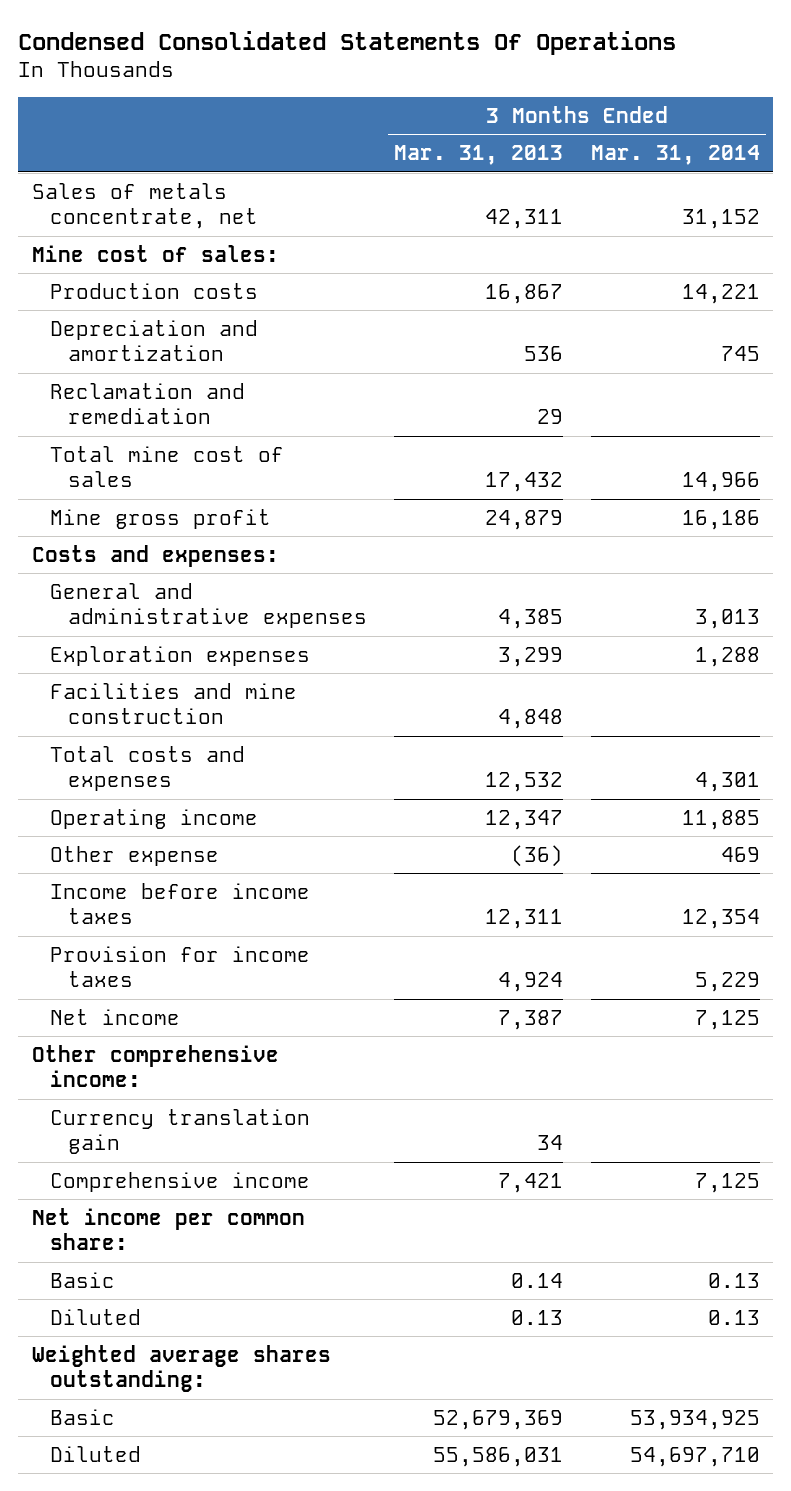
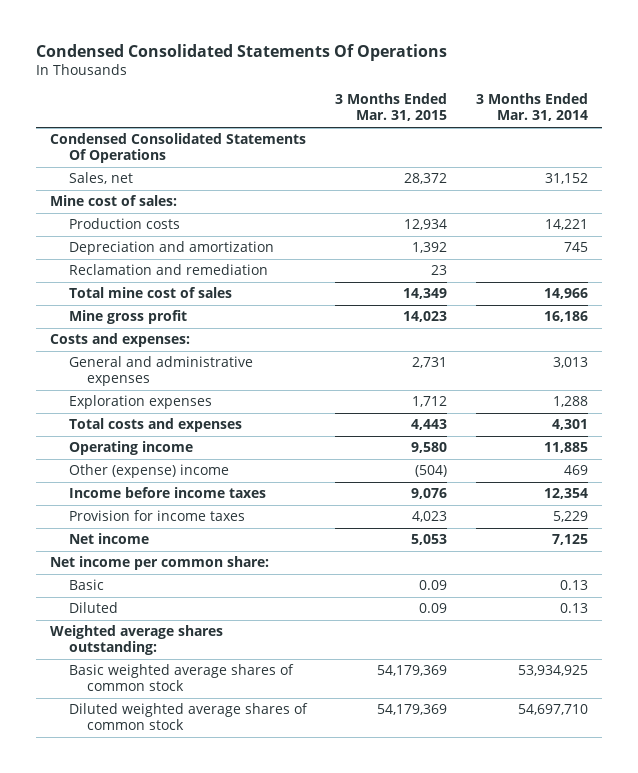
- | 3 Months Ended Mar. 31, 2013 | 3 Months Ended Mar. 31, 2014
+ | 3 Months Ended Mar. 31, 2015 | 3 Months Ended Mar. 31, 2014
- Sales of metals concentrate, net | 42,311 | 31,152
+ Condensed Consolidated Statements Of Operations
+ Sales, net | 28,372 | 31,152
- Facilities and mine construction | 4,848 |
- Other expense | (36) | 469
+ Other (expense) income | (504) | 469
- Other comprehensive income:
- Currency translation gain | 34 |
- Comprehensive income | 7,421 | 7,125
- Basic | 52,679,369 | 53,934,925
- Diluted | 55,586,031 | 54,697,710
+ Basic weighted average shares of common stock | 54,179,369 | 53,934,925
+ Diluted weighted average shares of common stock | 54,179,369 | 54,697,710

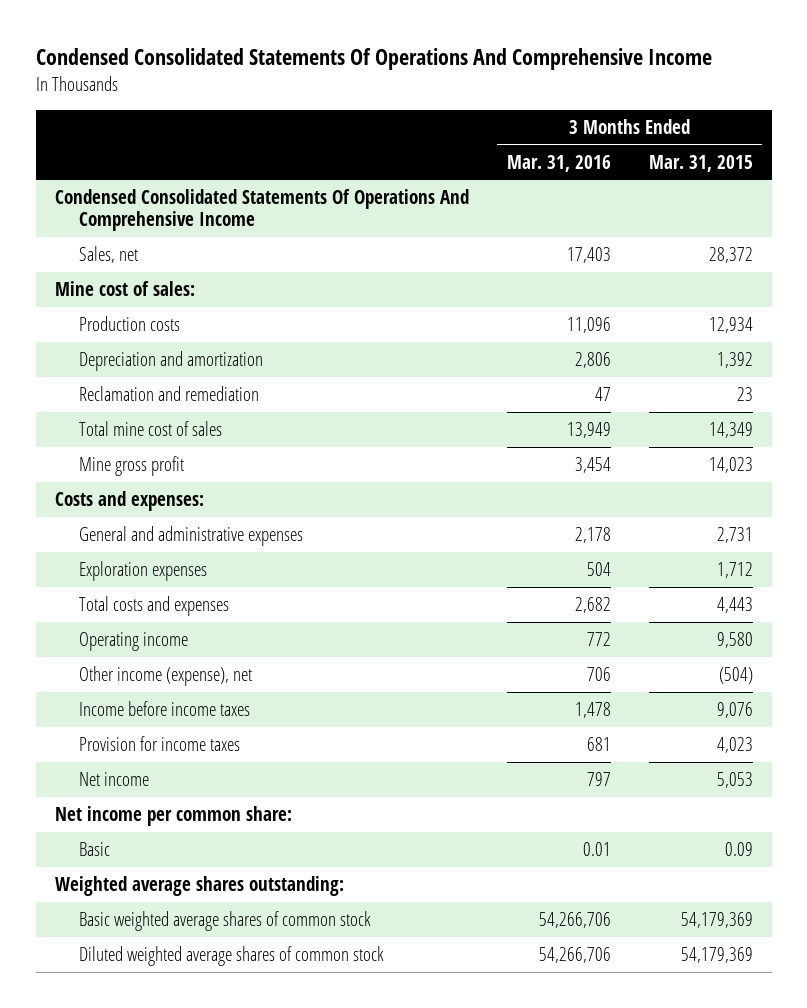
- Condensed Consolidated Statements Of Operations
+ Condensed Consolidated Statements Of Operations And Comprehensive Income
- | 3 Months Ended Mar. 31, 2015 | 3 Months Ended Mar. 31, 2014
+ | 3 Months Ended Mar. 31, 2016 | 3 Months Ended Mar. 31, 2015
- Condensed Consolidated Statements Of Operations
+ Condensed Consolidated Statements Of Operations And Comprehensive Income
- Other (expense) income | (504) | 469
+ Other income (expense), net | 706 | (504)
- Diluted | 0.09 | 0.13

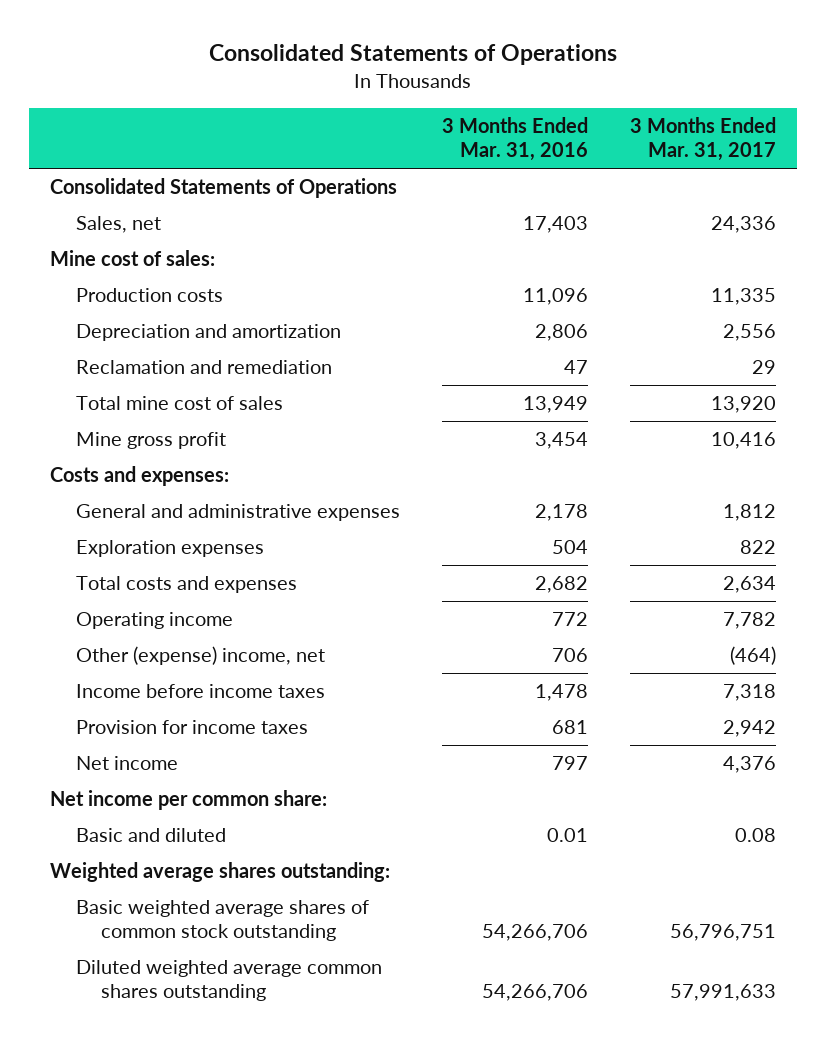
- Condensed Consolidated Statements Of Operations And Comprehensive Income
+ Consolidated Statements of Operations
- | 3 Months Ended Mar. 31, 2016 | 3 Months Ended Mar. 31, 2015
+ | 3 Months Ended Mar. 31, 2016 | 3 Months Ended Mar. 31, 2017
- Condensed Consolidated Statements Of Operations And Comprehensive Income
+ Consolidated Statements of Operations
- Other income (expense), net | 706 | (504)
+ Other (expense) income, net | 706 | (464)
- Basic | 0.01 | 0.09
+ Basic and diluted | 0.01 | 0.08
- Basic weighted average shares of common stock | 54,266,706 | 54,179,369
- Diluted weighted average shares of common stock | 54,266,706 | 54,179,369
+ Basic weighted average shares of common stock outstanding | 54,266,706 | 56,796,751
+ Diluted weighted average common shares outstanding | 54,266,706 | 57,991,633

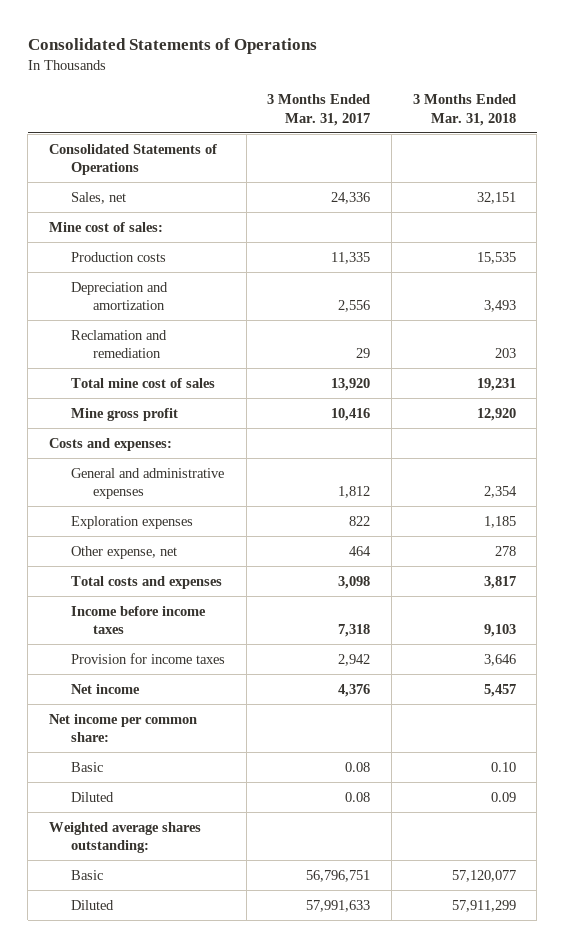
- | 3 Months Ended Mar. 31, 2016 | 3 Months Ended Mar. 31, 2017
+ | 3 Months Ended Mar. 31, 2017 | 3 Months Ended Mar. 31, 2018
- Total costs and expenses | 2,682 | 2,634
- Operating income | 772 | 7,782
- Other (expense) income, net | 706 | (464)
+ Other expense, net | 464 | 278
+ Total costs and expenses | 3,098 | 3,817
- Basic and diluted | 0.01 | 0.08
+ Basic | 0.08 | 0.10
+ Diluted | 0.08 | 0.09
- Basic weighted average shares of common stock outstanding | 54,266,706 | 56,796,751
- Diluted weighted average common shares outstanding | 54,266,706 | 57,991,633
+ Basic | 56,796,751 | 57,120,077
+ Diluted | 57,991,633 | 57,911,299

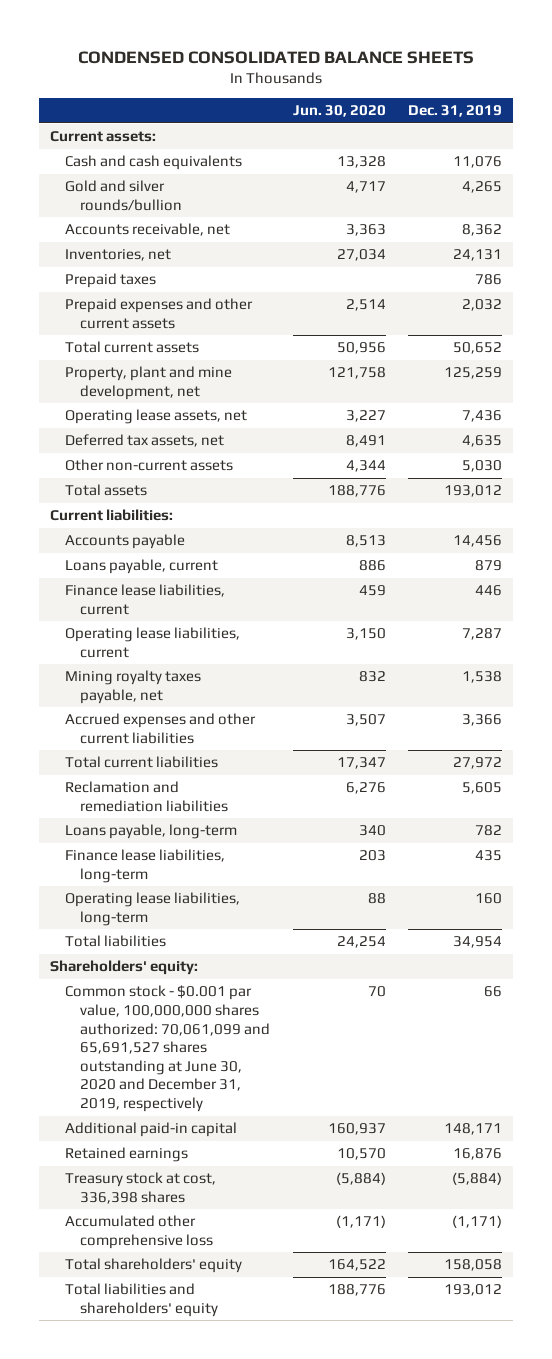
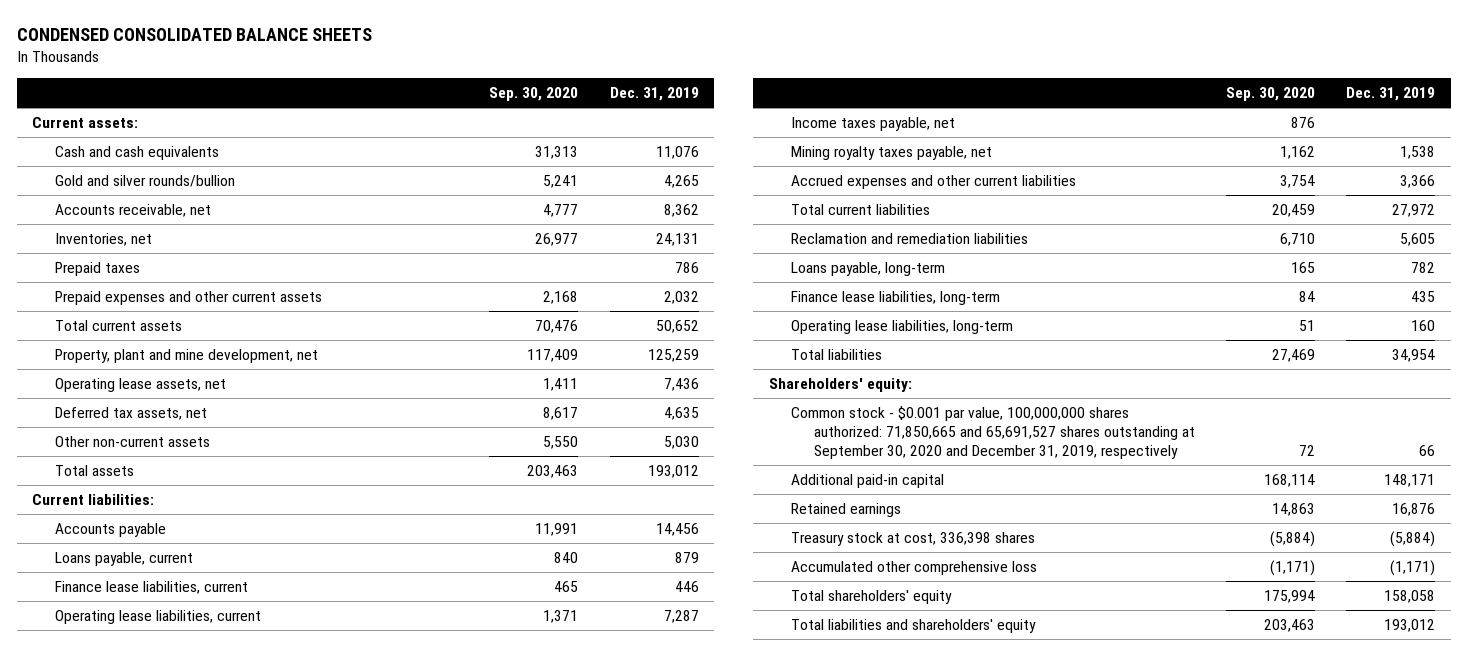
- | Jun. 30, 2020 | Dec. 31, 2019
+ | Sep. 30, 2020 | Dec. 31, 2019
+ Income taxes payable, net | 876 |
- Common stock - $0.001 par value, 100,000,000 shares authorized: 70,061,099 and 65,691,527 shares outstanding at June 30, 2020 and December 31, 2019, respectively | 70 | 66
+ Common stock - $0.001 par value, 100,000,000 shares authorized: 71,850,665 and 65,691,527 shares outstanding at September 30, 2020 and December 31, 2019, respectively | 72 | 66

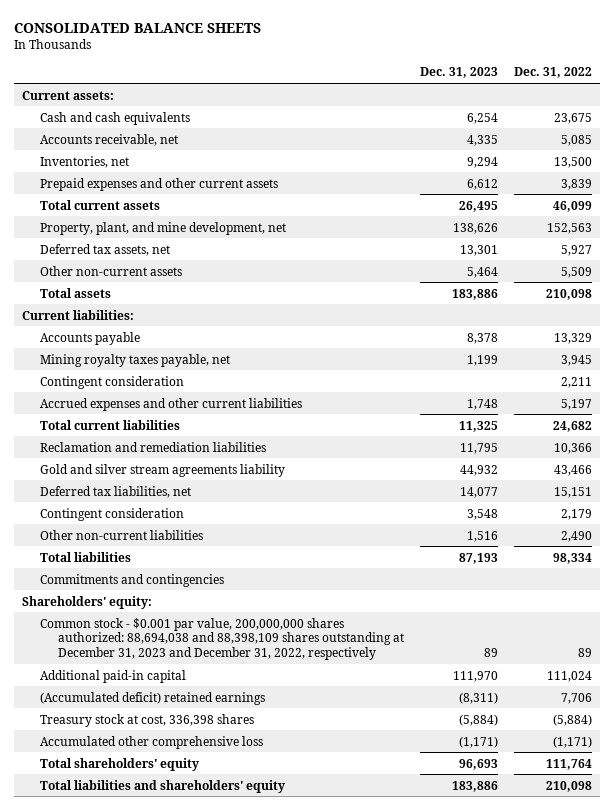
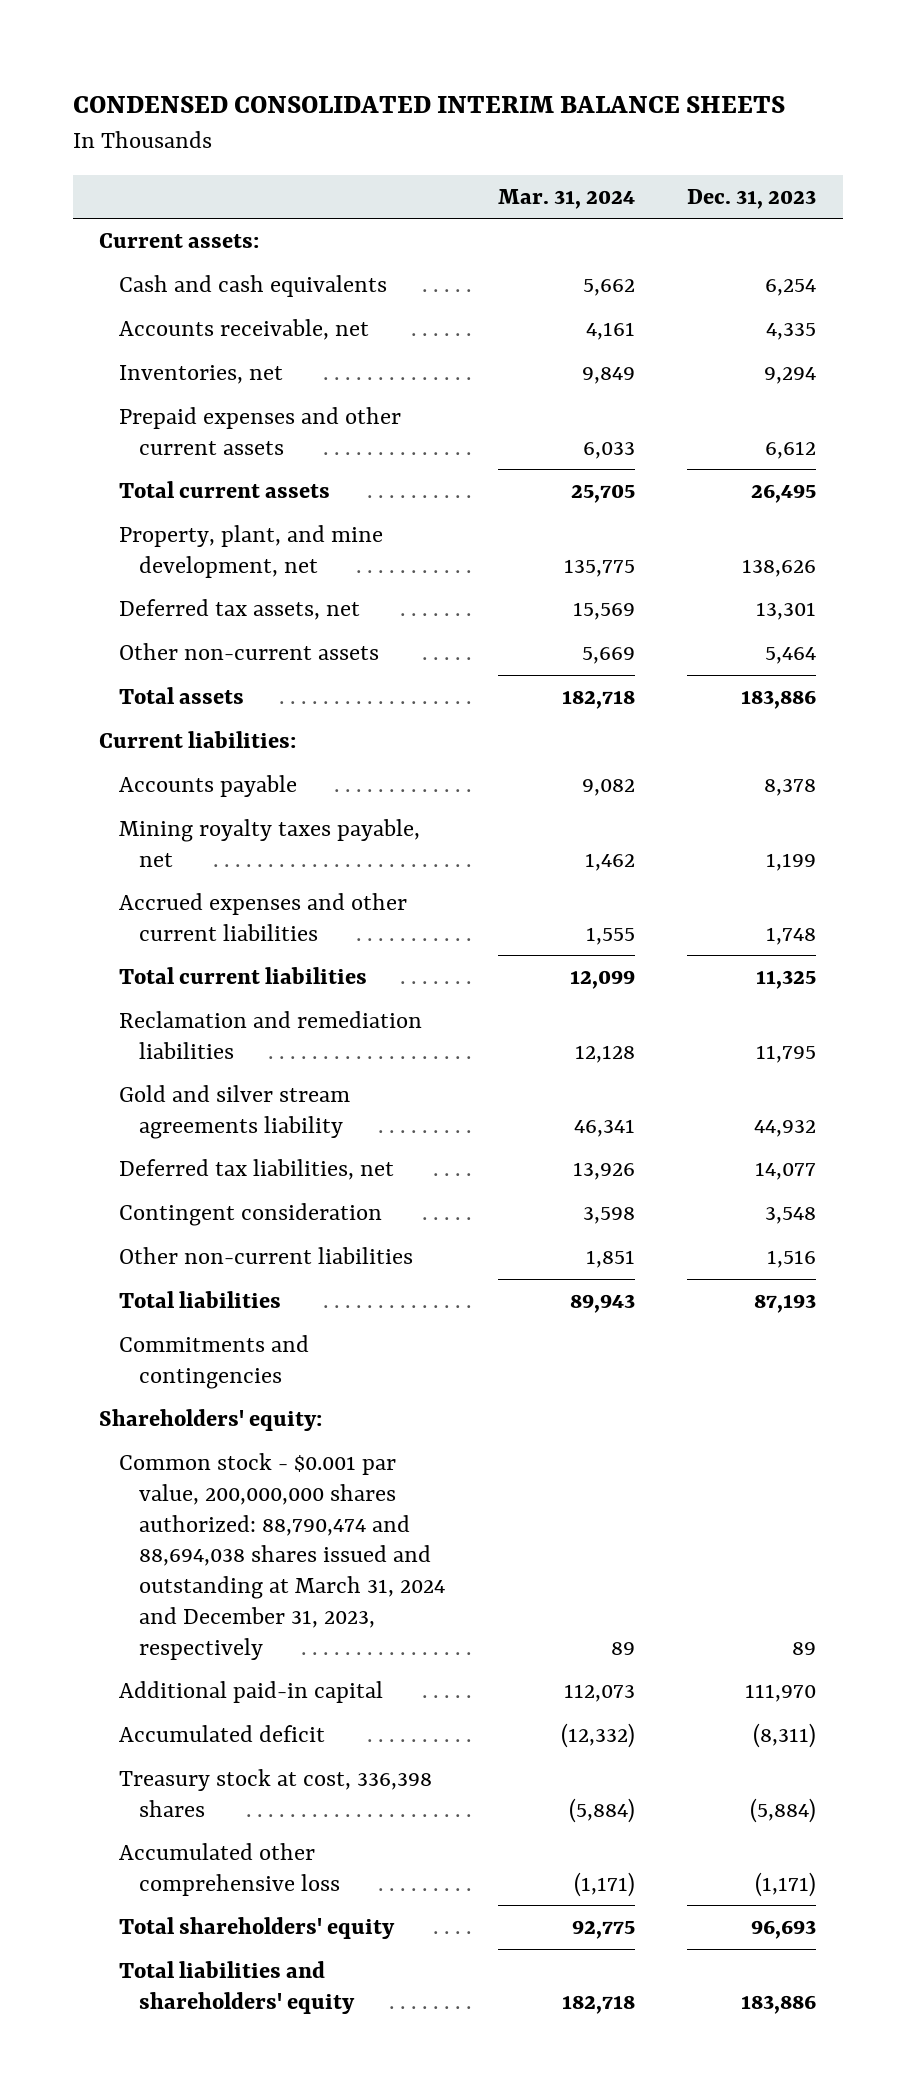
- CONSOLIDATED BALANCE SHEETS
+ CONDENSED CONSOLIDATED INTERIM BALANCE SHEETS
- | Dec. 31, 2023 | Dec. 31, 2022
+ | Mar. 31, 2024 | Dec. 31, 2023
- Contingent consideration | | 2,211
- Common stock - $0.001 par value, 200,000,000 shares authorized: 88,694,038 and 88,398,109 shares outstanding at December 31, 2023 and December 31, 2022, respectively | 89 | 89
+ Common stock - $0.001 par value, 200,000,000 shares authorized: 88,790,474 and 88,694,038 shares issued and outstanding at March 31, 2024 and December 31, 2023, respectively | 89 | 89
- (Accumulated deficit) retained earnings | (8,311) | 7,706
+ Accumulated deficit | (12,332) | (8,311)

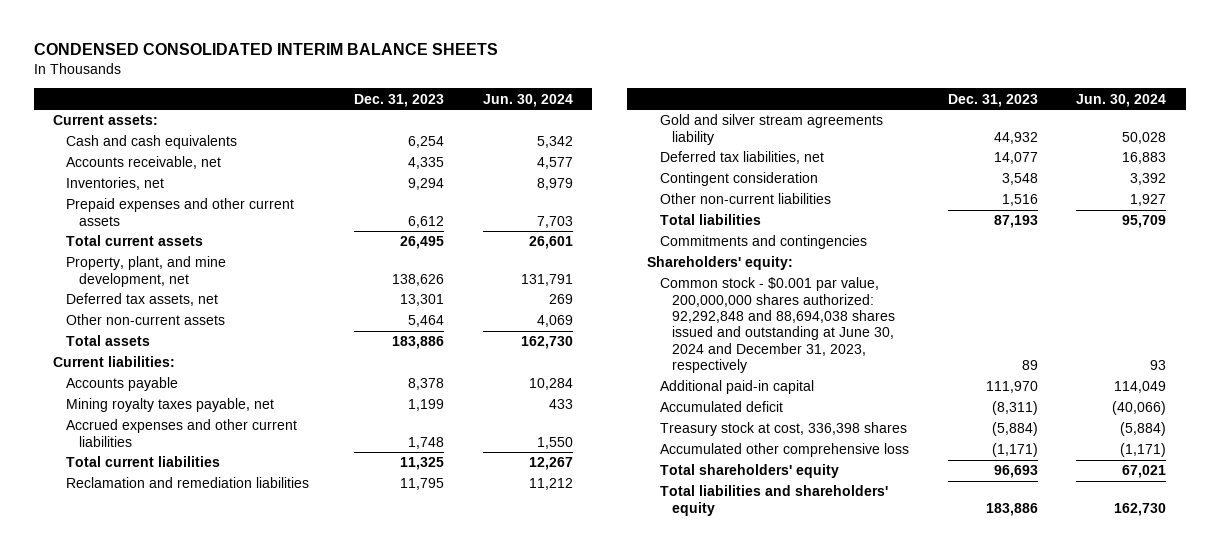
- | Mar. 31, 2024 | Dec. 31, 2023
+ | Dec. 31, 2023 | Jun. 30, 2024
- Common stock - $0.001 par value, 200,000,000 shares authorized: 88,790,474 and 88,694,038 shares issued and outstanding at March 31, 2024 and December 31, 2023, respectively | 89 | 89
+ Common stock - $0.001 par value, 200,000,000 shares authorized: 92,292,848 and 88,694,038 shares issued and outstanding at June 30, 2024 and December 31, 2023, respectively | 89 | 93

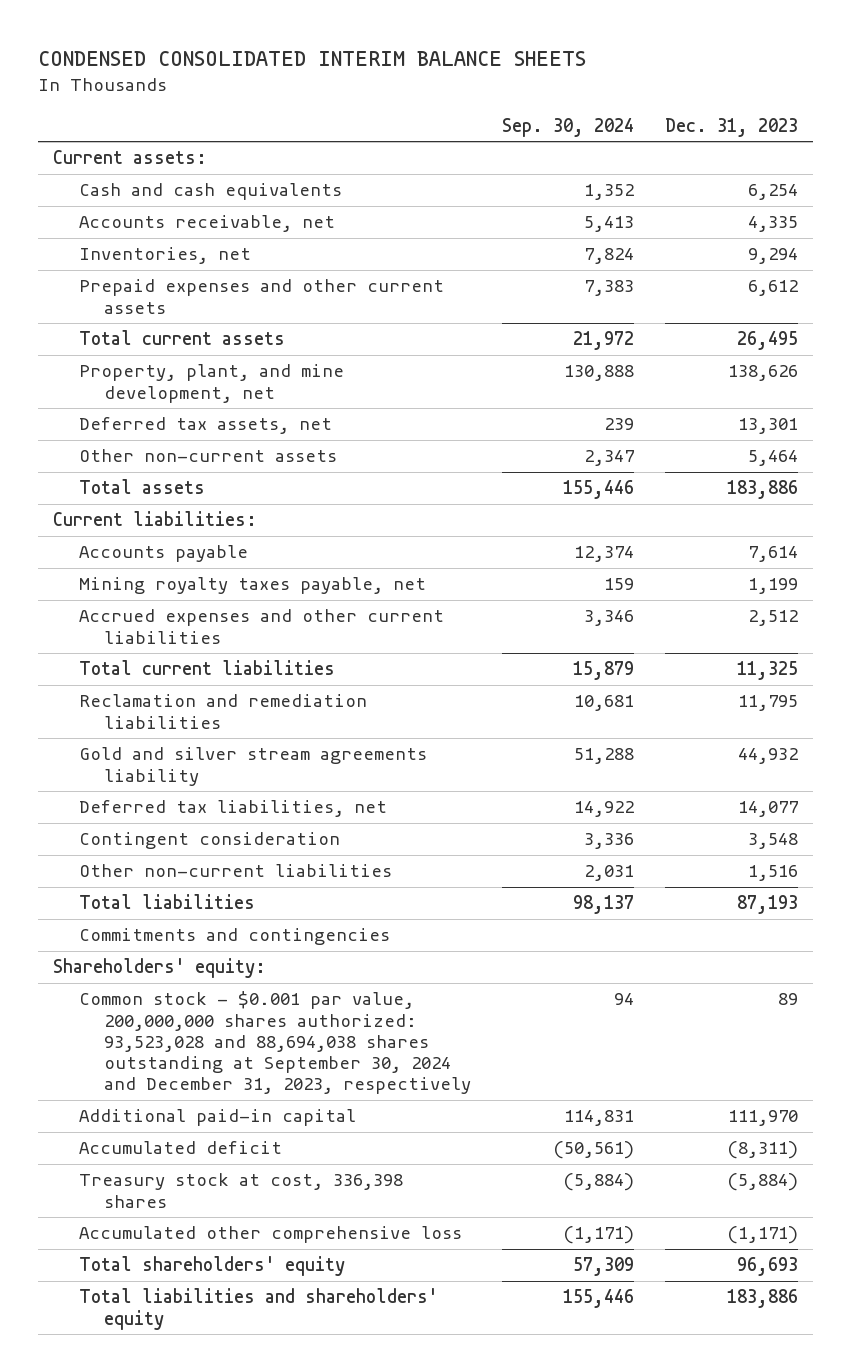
- | Dec. 31, 2023 | Jun. 30, 2024
+ | Sep. 30, 2024 | Dec. 31, 2023
- Accounts payable | 8,378 | 10,284
+ Accounts payable | 12,374 | 7,614
- Accrued expenses and other current liabilities | 1,748 | 1,550
+ Accrued expenses and other current liabilities | 3,346 | 2,512
- Common stock - $0.001 par value, 200,000,000 shares authorized: 92,292,848 and 88,694,038 shares issued and outstanding at June 30, 2024 and December 31, 2023, respectively | 89 | 93
+ Common stock - $0.001 par value, 200,000,000 shares authorized: 93,523,028 and 88,694,038 shares outstanding at September 30, 2024 and December 31, 2023, respectively | 94 | 89

